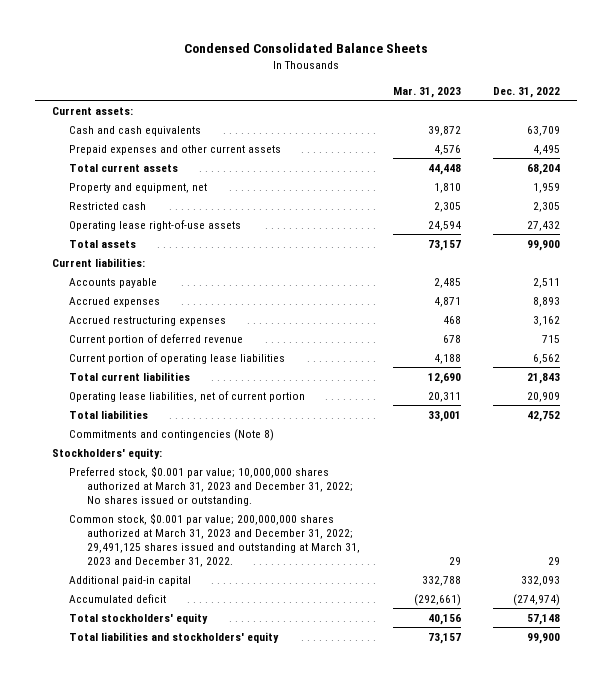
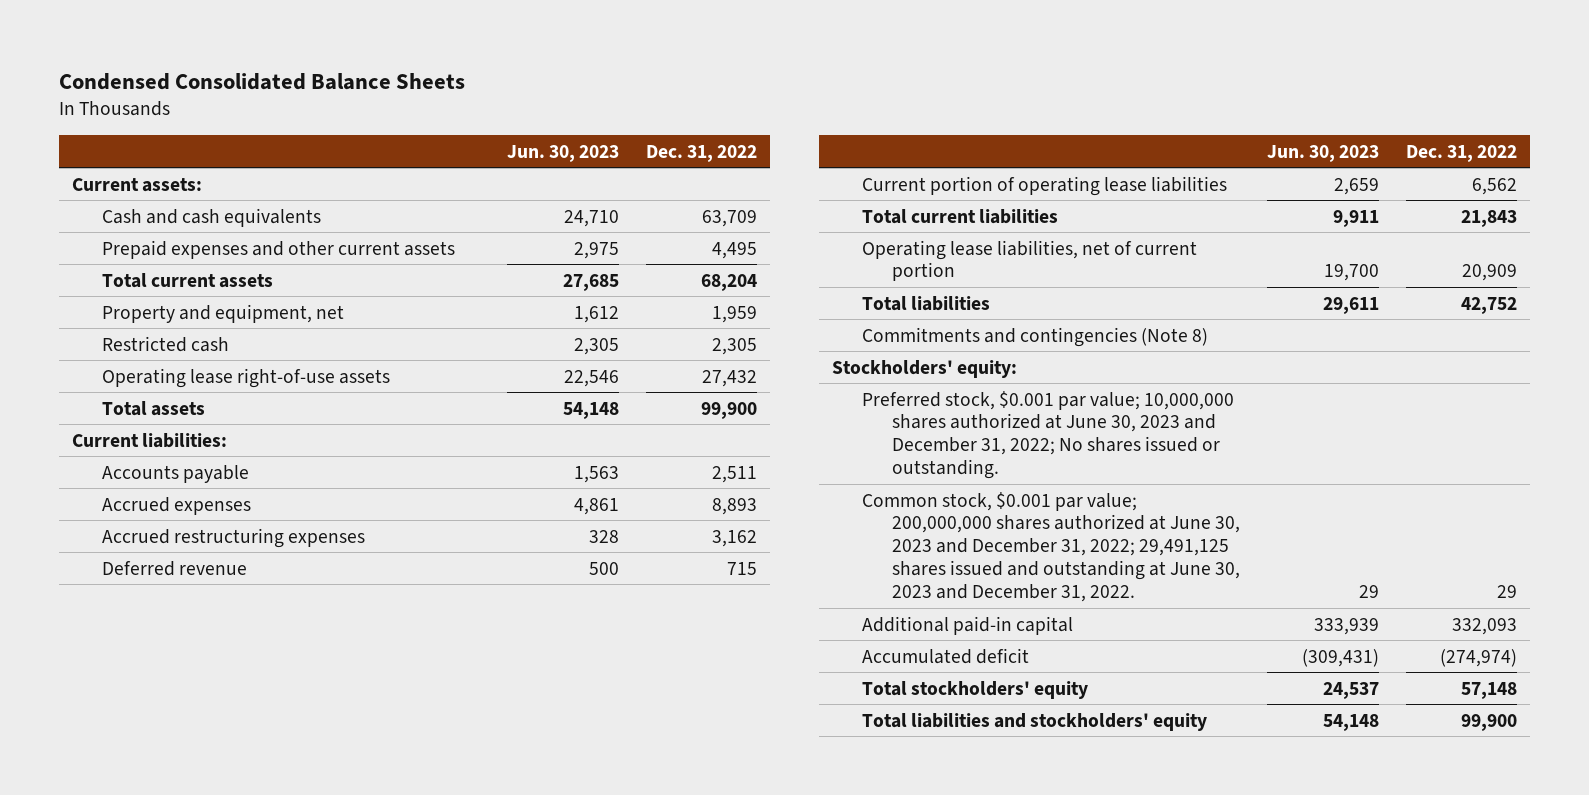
- | Mar. 31, 2023 | Dec. 31, 2022
+ | Jun. 30, 2023 | Dec. 31, 2022
- Current portion of deferred revenue | 678 | 715
+ Deferred revenue | 500 | 715
- Preferred stock, $0.001 par value; 10,000,000 shares authorized at March 31, 2023 and December 31, 2022; No shares issued or outstanding.
- Common stock, $0.001 par value; 200,000,000 shares authorized at March 31, 2023 and December 31, 2022; 29,491,125 shares issued and outstanding at March 31, 2023 and December 31, 2022. | 29 | 29
+ Preferred stock, $0.001 par value; 10,000,000 shares authorized at June 30, 2023 and December 31, 2022; No shares issued or outstanding.
+ Common stock, $0.001 par value; 200,000,000 shares authorized at June 30, 2023 and December 31, 2022; 29,491,125 shares issued and outstanding at June 30, 2023 and December 31, 2022. | 29 | 29

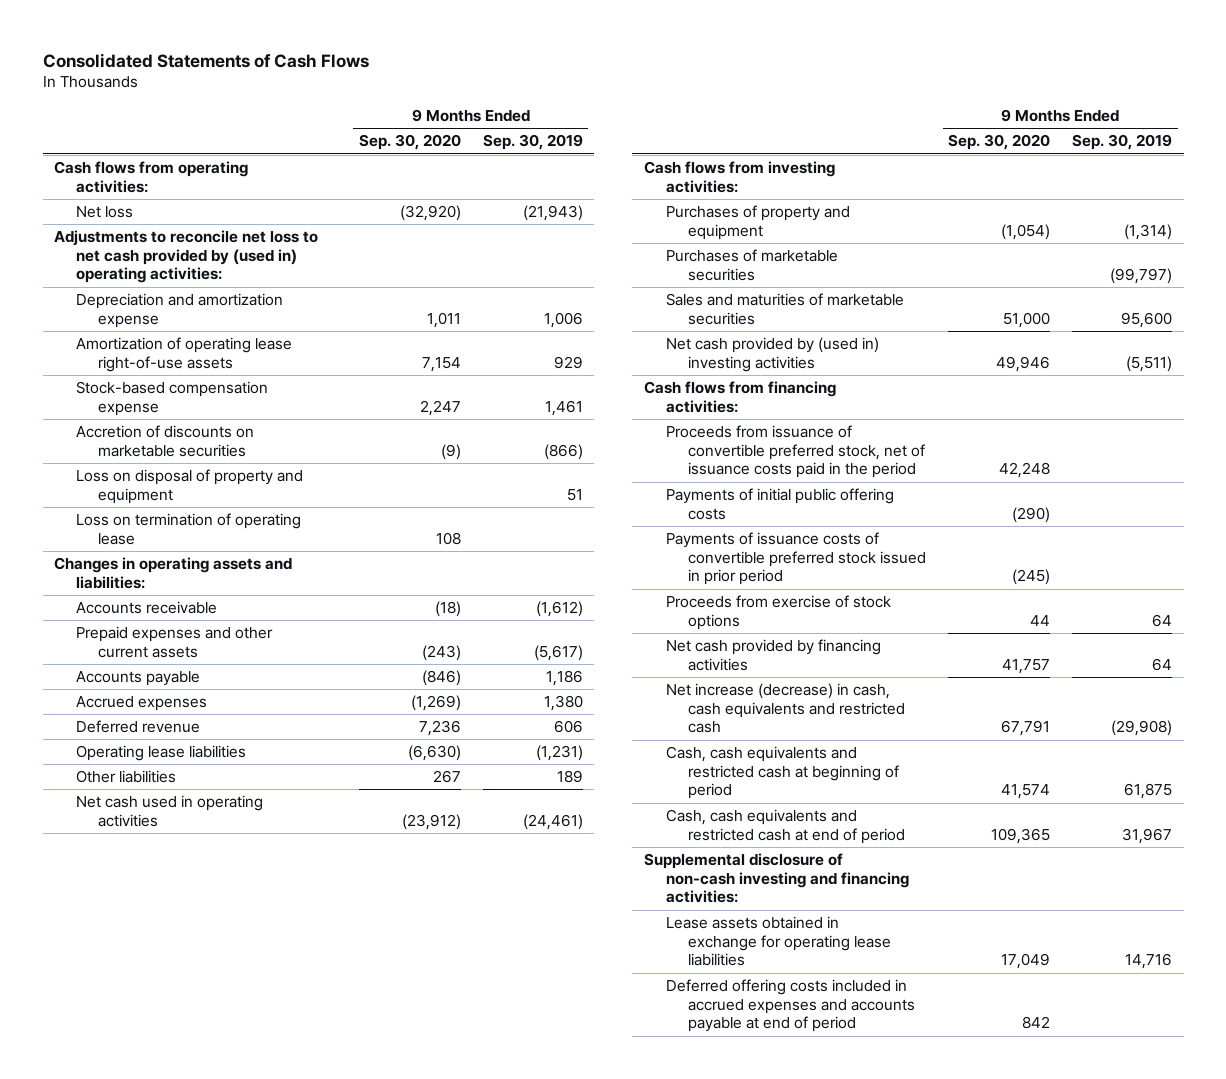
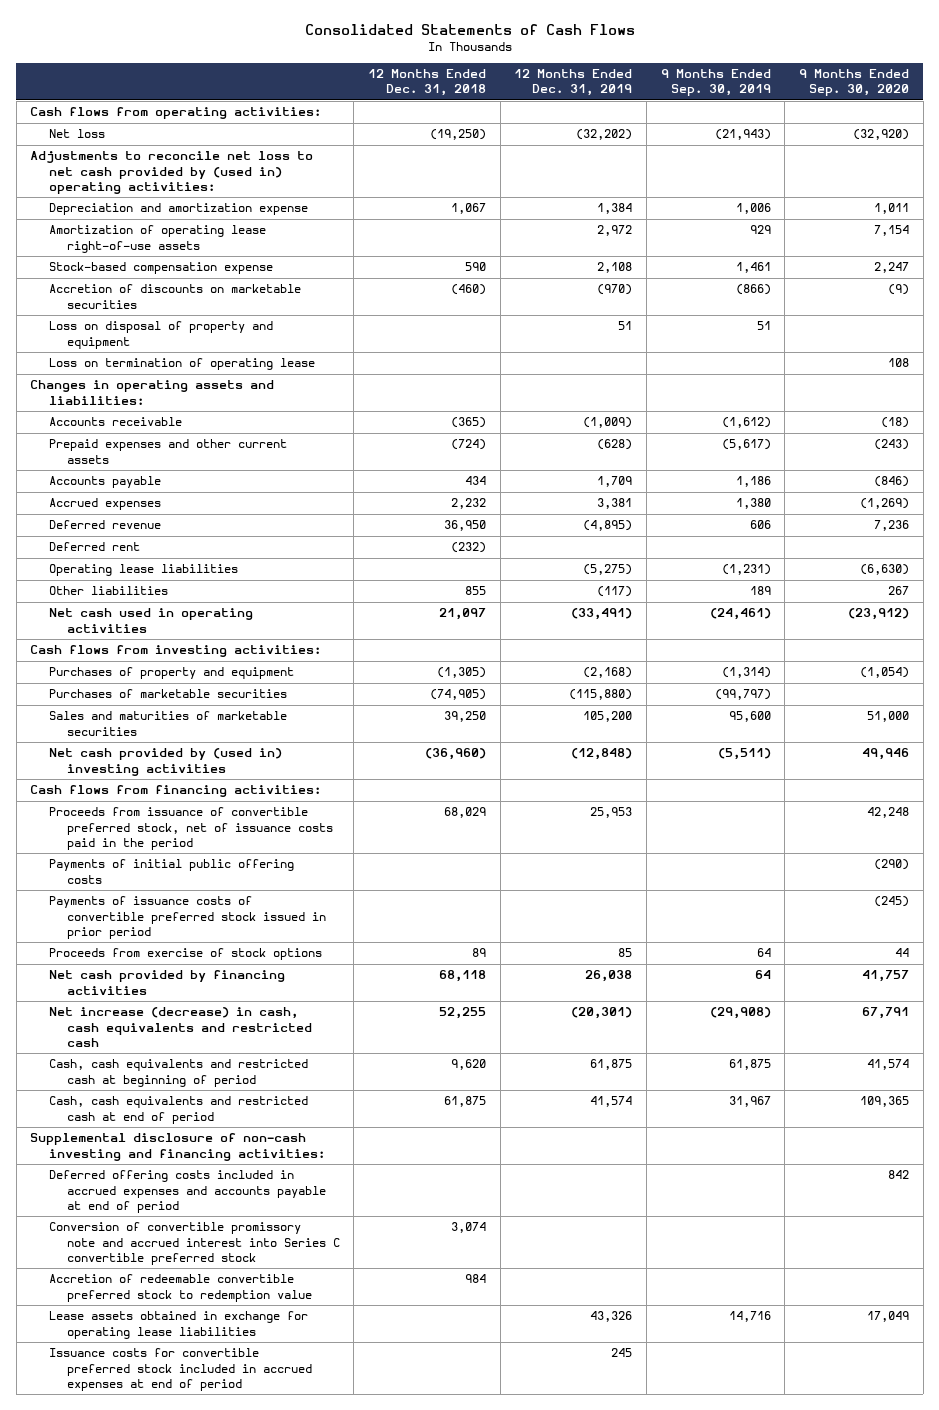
- | 9 Months Ended Sep. 30, 2020 | 9 Months Ended Sep. 30, 2019
+ | 12 Months Ended Dec. 31, 2018 | 12 Months Ended Dec. 31, 2019 | 9 Months Ended Sep. 30, 2019 | 9 Months Ended Sep. 30, 2020
+ Deferred rent | (232) | | |
+ Conversion of convertible promissory note and accrued interest into Series C convertible preferred stock | 3,074 | | |
+ Accretion of redeemable convertible preferred stock to redemption value | 984 | | |
moved down: Lease assets obtained in exchange for operating lease liabilities | | 43,326 | 14,716 | 17,049
+ Issuance costs for convertible preferred stock included in accrued expenses at end of period | | 245 | |

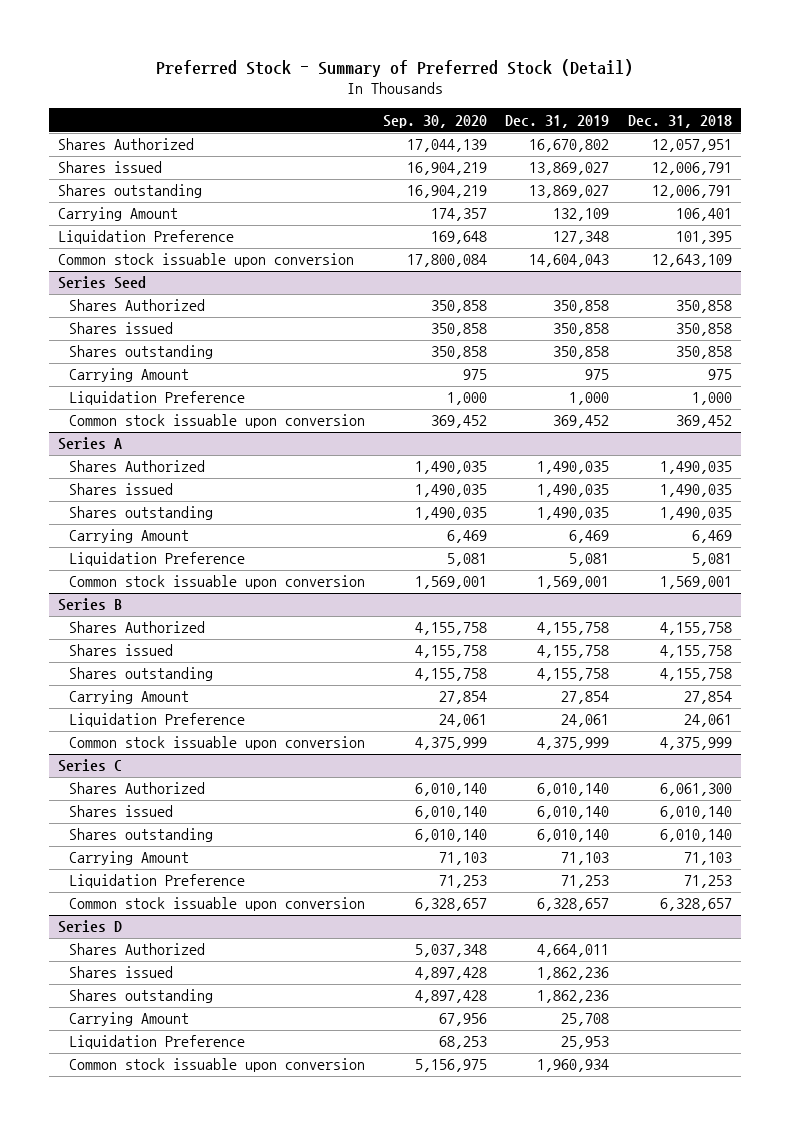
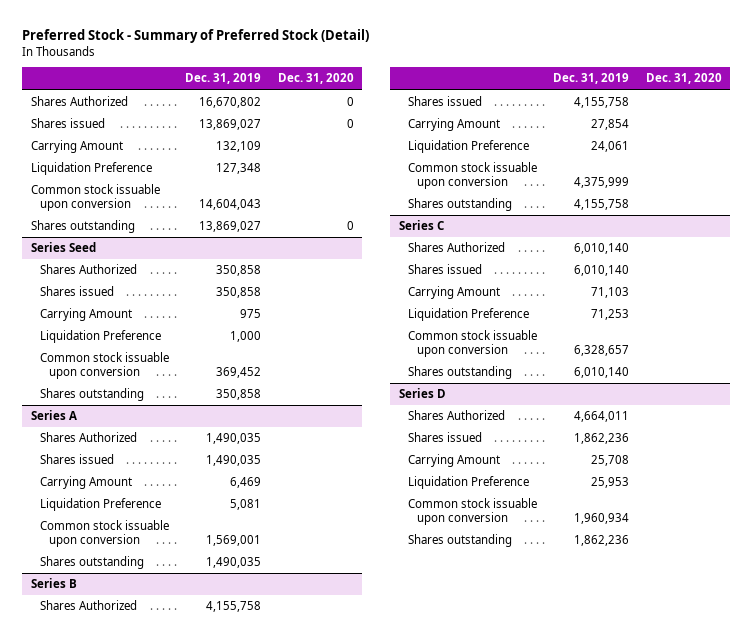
- | Sep. 30, 2020 | Dec. 31, 2019 | Dec. 31, 2018
+ | Dec. 31, 2019 | Dec. 31, 2020
moved down: Shares outstanding | 13,869,027 | 0
@ Series Seed
moved down: Shares outstanding | 350,858 |
@ Series A
moved down: Shares outstanding | 1,490,035 |
@ Series B
moved down: Shares outstanding | 4,155,758 |
@ Series C
moved down: Shares outstanding | 6,010,140 |
@ Series D
moved down: Shares outstanding | 1,862,236 |

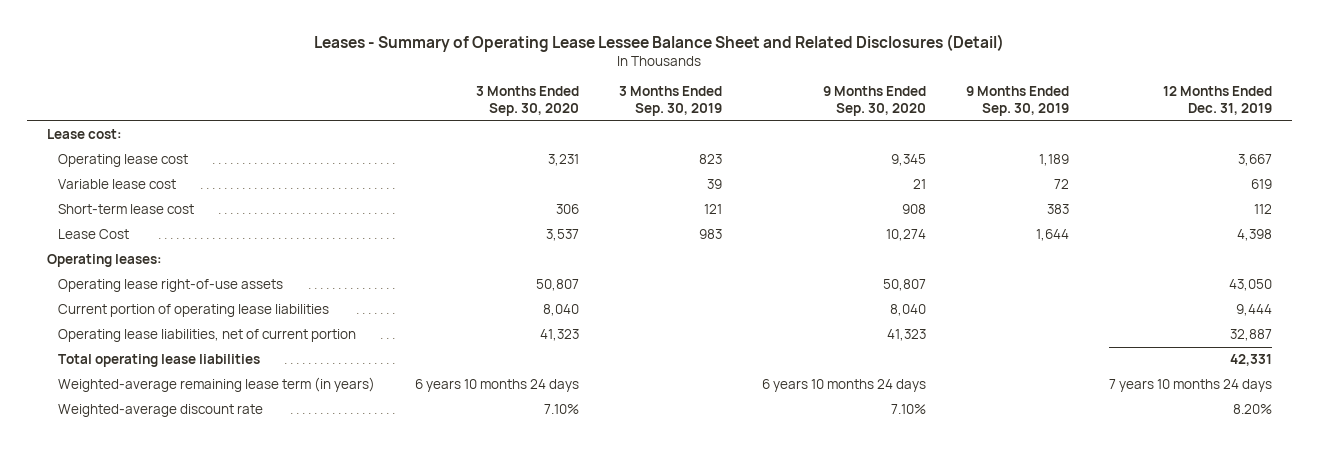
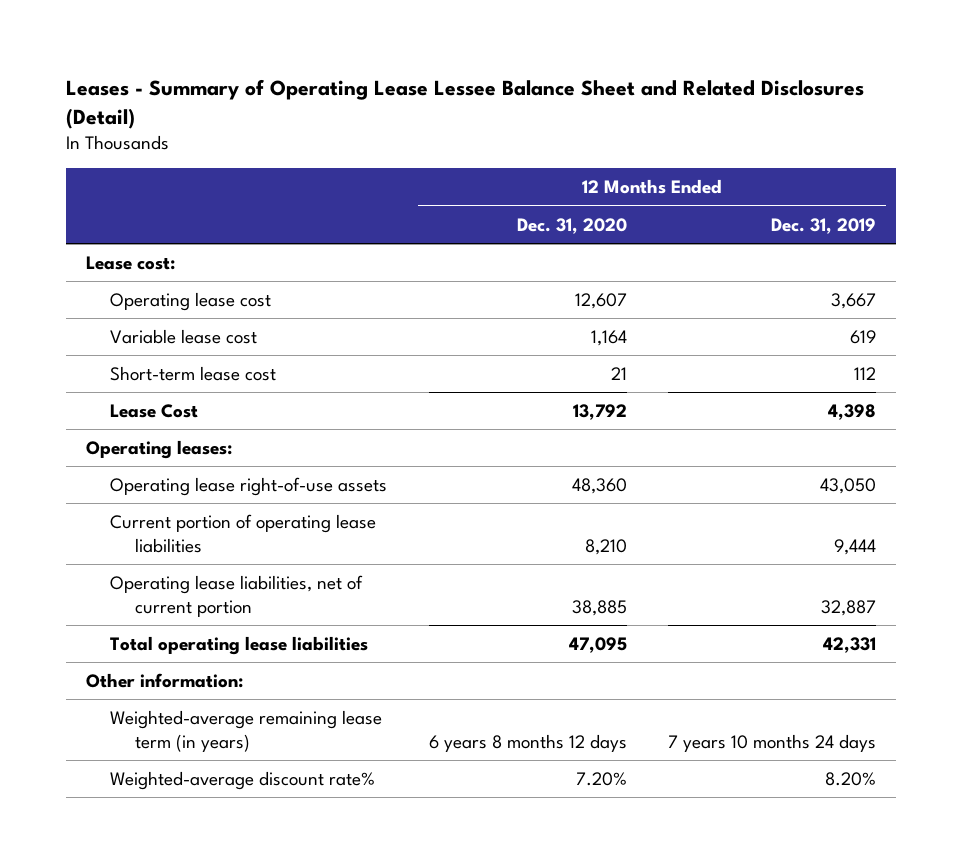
- | 3 Months Ended Sep. 30, 2020 | 3 Months Ended Sep. 30, 2019 | 9 Months Ended Sep. 30, 2020 | 9 Months Ended Sep. 30, 2019 | 12 Months Ended Dec. 31, 2019
+ | 12 Months Ended Dec. 31, 2020 | 12 Months Ended Dec. 31, 2019
+ Other information:
- Weighted-average discount rate | 7.10% | | 7.10% | | 8.20%
+ Weighted-average discount rate% | 7.20% | 8.20%

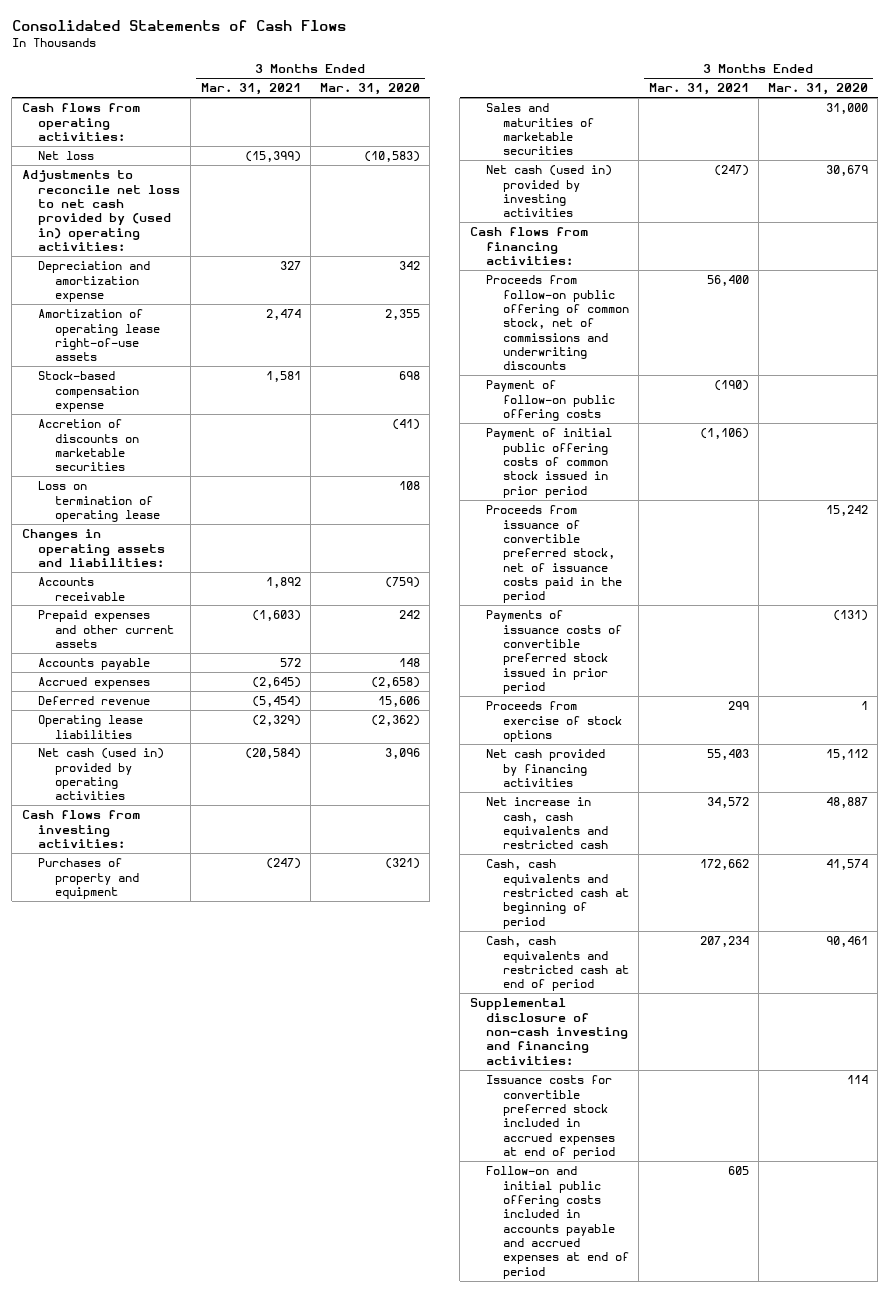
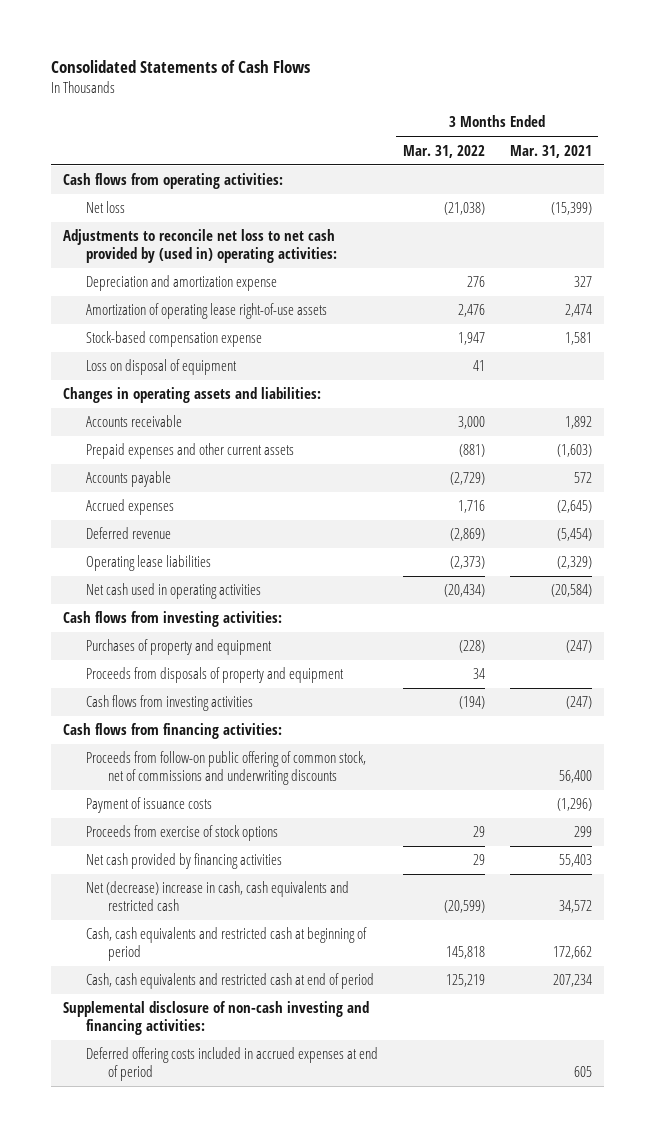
- | 3 Months Ended Mar. 31, 2021 | 3 Months Ended Mar. 31, 2020
+ | 3 Months Ended Mar. 31, 2022 | 3 Months Ended Mar. 31, 2021
- Accretion of discounts on marketable securities | | (41)
- Loss on termination of operating lease | | 108
+ Loss on disposal of equipment | 41 |
- Net cash (used in) provided by operating activities | (20,584) | 3,096
+ Net cash used in operating activities | (20,434) | (20,584)
- Sales and maturities of marketable securities | | 31,000
- Net cash (used in) provided by investing activities | (247) | 30,679
+ Proceeds from disposals of property and equipment | 34 |
+ Cash flows from investing activities | (194) | (247)
- Payment of follow-on public offering costs | (190) |
- Payment of initial public offering costs of common stock issued in prior period | (1,106) |
- Proceeds from issuance of convertible preferred stock, net of issuance costs paid in the period | | 15,242
- Payments of issuance costs of convertible preferred stock issued in prior period | | (131)
+ Payment of issuance costs | | (1,296)
- Net increase in cash, cash equivalents and restricted cash | 34,572 | 48,887
+ Net (decrease) increase in cash, cash equivalents and restricted cash | (20,599) | 34,572
- Issuance costs for convertible preferred stock included in accrued expenses at end of period | | 114
- Follow-on and initial public offering costs included in accounts payable and accrued expenses at end of period | 605 |
+ Deferred offering costs included in accrued expenses at end of period | | 605

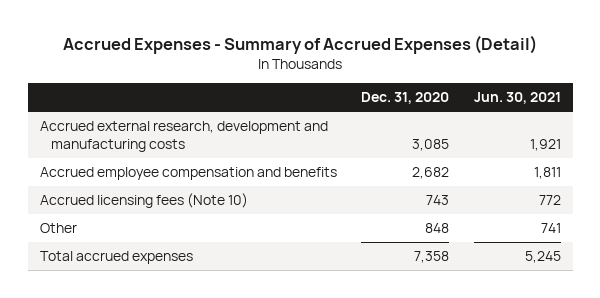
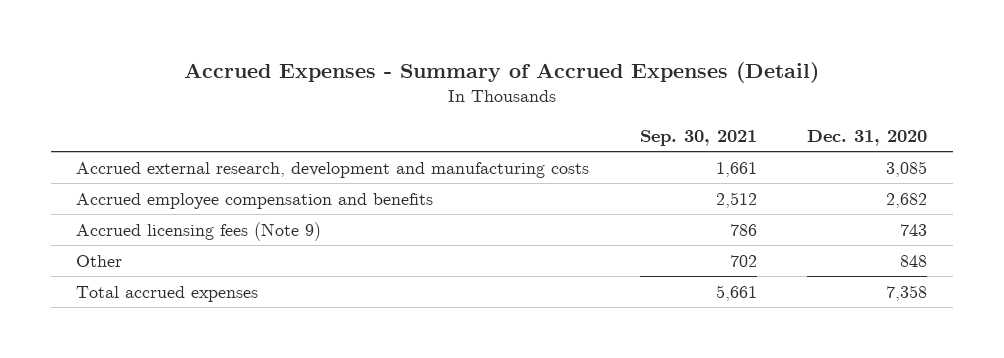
- | Dec. 31, 2020 | Jun. 30, 2021
+ | Sep. 30, 2021 | Dec. 31, 2020
- Accrued licensing fees (Note 10) | 743 | 772
+ Accrued licensing fees (Note 9) | 786 | 743

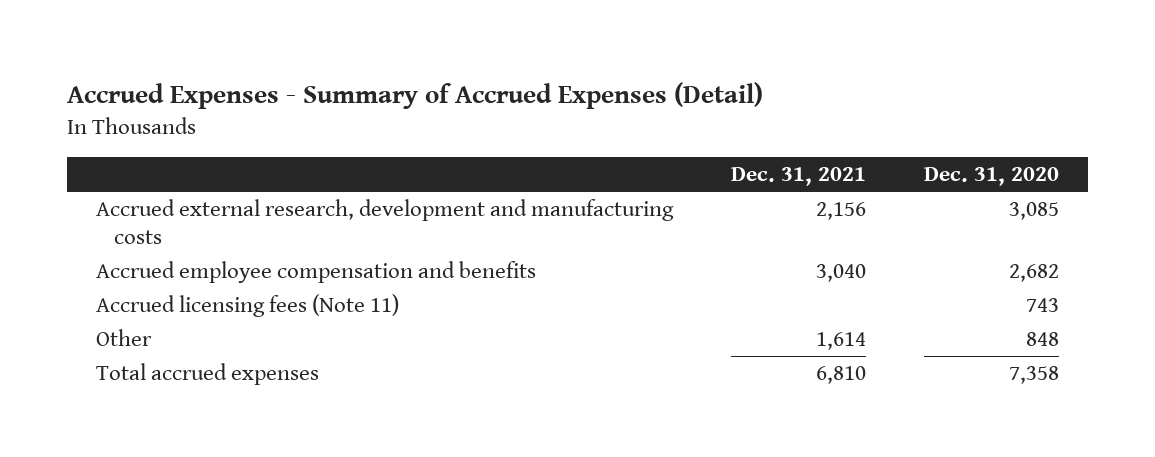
- | Sep. 30, 2021 | Dec. 31, 2020
+ | Dec. 31, 2021 | Dec. 31, 2020
- Accrued licensing fees (Note 9) | 786 | 743
+ Accrued licensing fees (Note 11) | | 743

